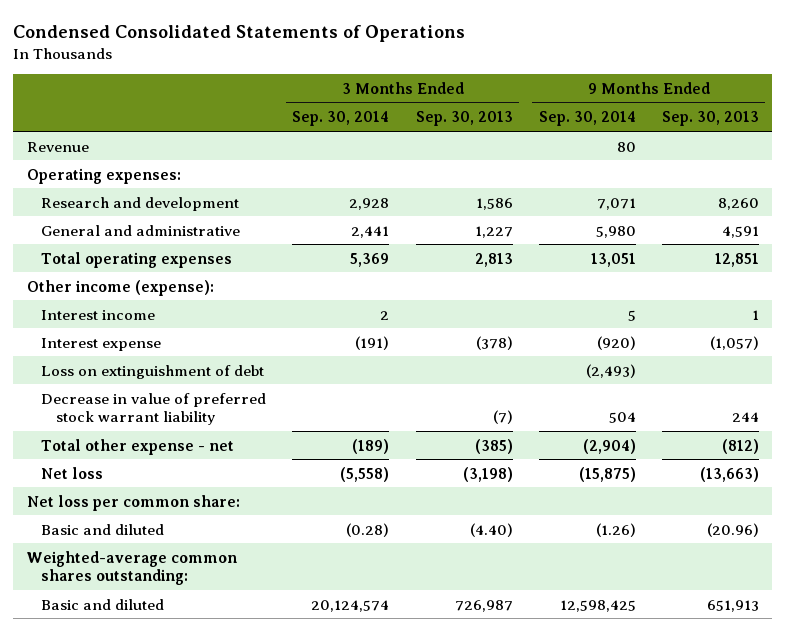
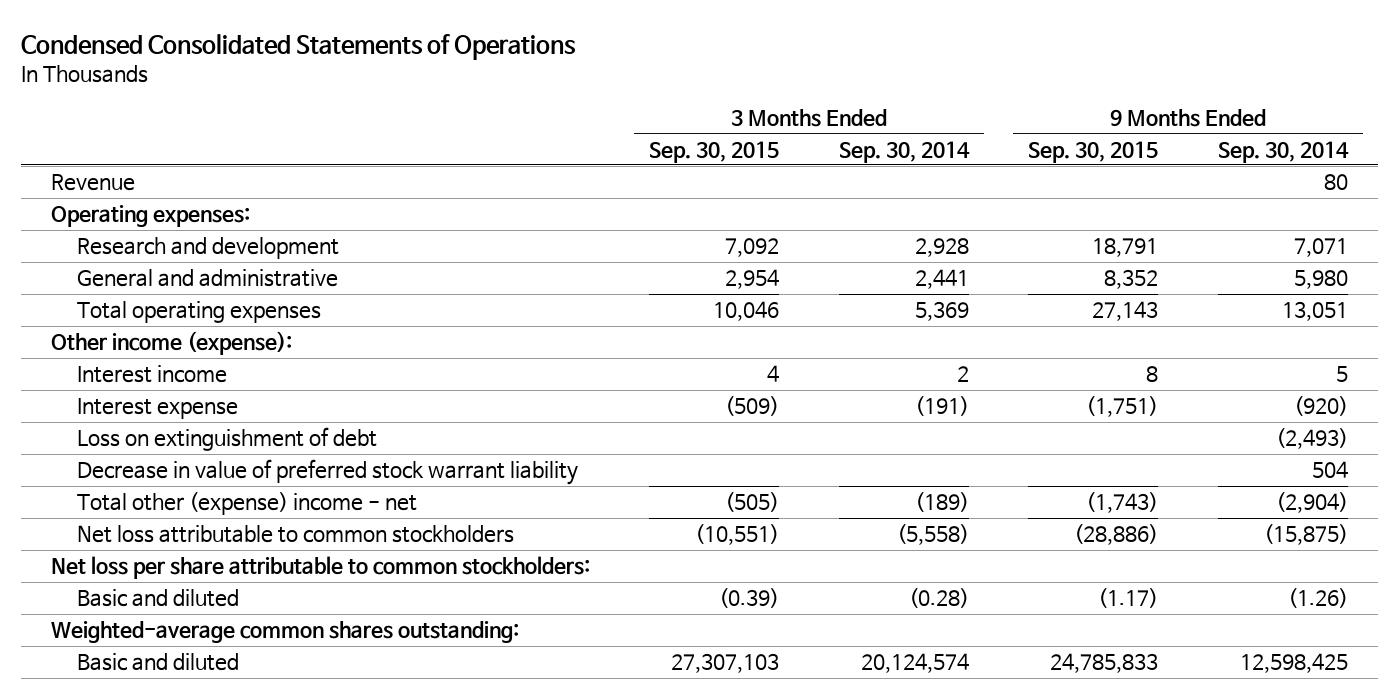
- | 3 Months Ended Sep. 30, 2014 | 3 Months Ended Sep. 30, 2013 | 9 Months Ended Sep. 30, 2014 | 9 Months Ended Sep. 30, 2013
+ | 3 Months Ended Sep. 30, 2015 | 3 Months Ended Sep. 30, 2014 | 9 Months Ended Sep. 30, 2015 | 9 Months Ended Sep. 30, 2014
- Total other expense - net | (189) | (385) | (2,904) | (812)
- Net loss | (5,558) | (3,198) | (15,875) | (13,663)
- Net loss per common share:
+ Total other (expense) income - net | (505) | (189) | (1,743) | (2,904)
+ Net loss attributable to common stockholders | (10,551) | (5,558) | (28,886) | (15,875)
+ Net loss per share attributable to common stockholders:

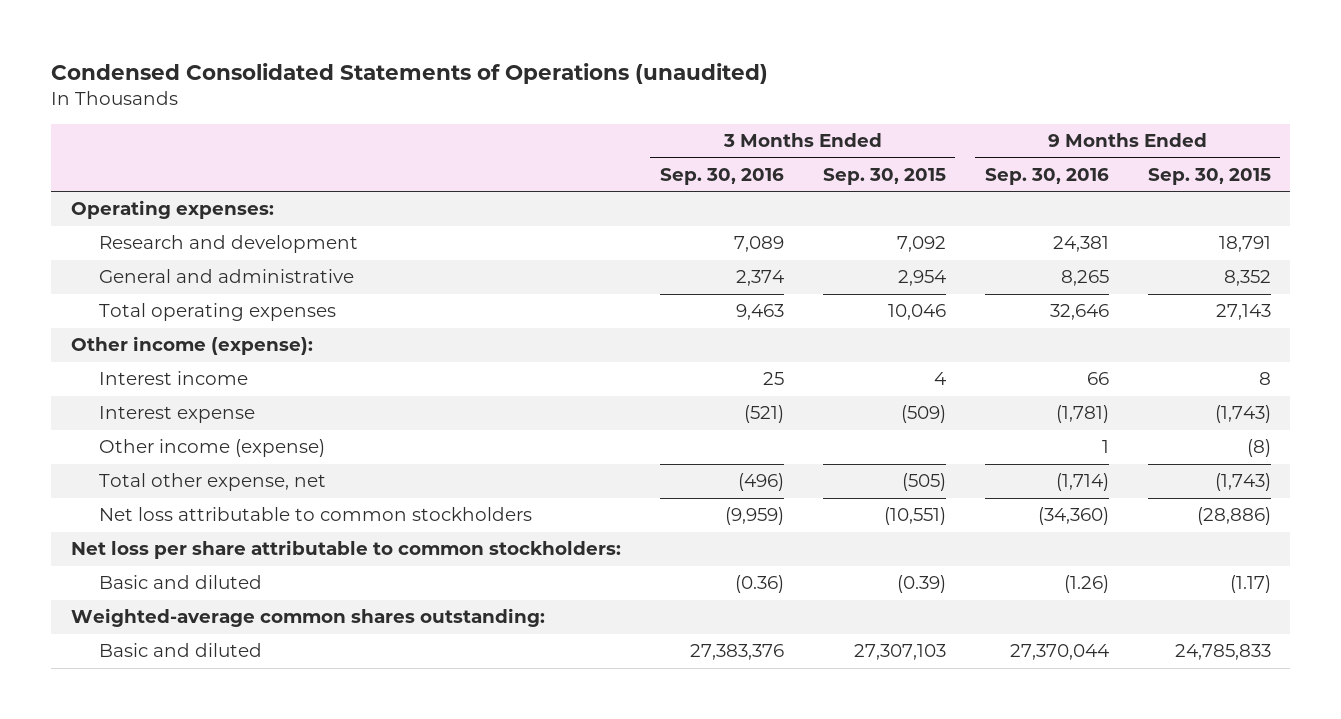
- Condensed Consolidated Statements of Operations
+ Condensed Consolidated Statements of Operations (unaudited)
- | 3 Months Ended Sep. 30, 2015 | 3 Months Ended Sep. 30, 2014 | 9 Months Ended Sep. 30, 2015 | 9 Months Ended Sep. 30, 2014
+ | 3 Months Ended Sep. 30, 2016 | 3 Months Ended Sep. 30, 2015 | 9 Months Ended Sep. 30, 2016 | 9 Months Ended Sep. 30, 2015
- Revenue | | | | 80
- Interest expense | (509) | (191) | (1,751) | (920)
- Loss on extinguishment of debt | | | | (2,493)
- Decrease in value of preferred stock warrant liability | | | | 504
- Total other (expense) income - net | (505) | (189) | (1,743) | (2,904)
+ Interest expense | (521) | (509) | (1,781) | (1,743)
+ Other income (expense) | | | 1 | (8)
+ Total other expense, net | (496) | (505) | (1,714) | (1,743)

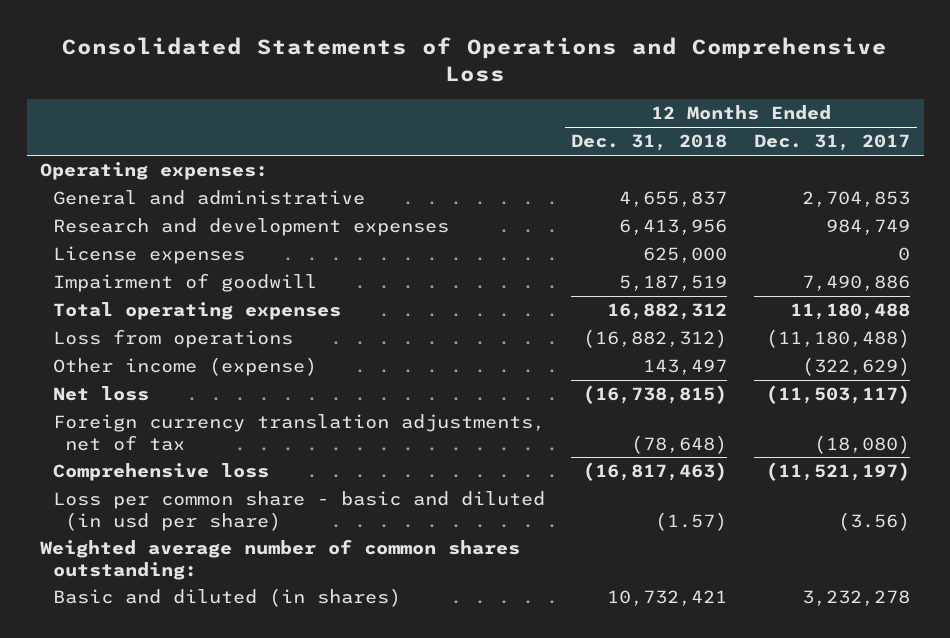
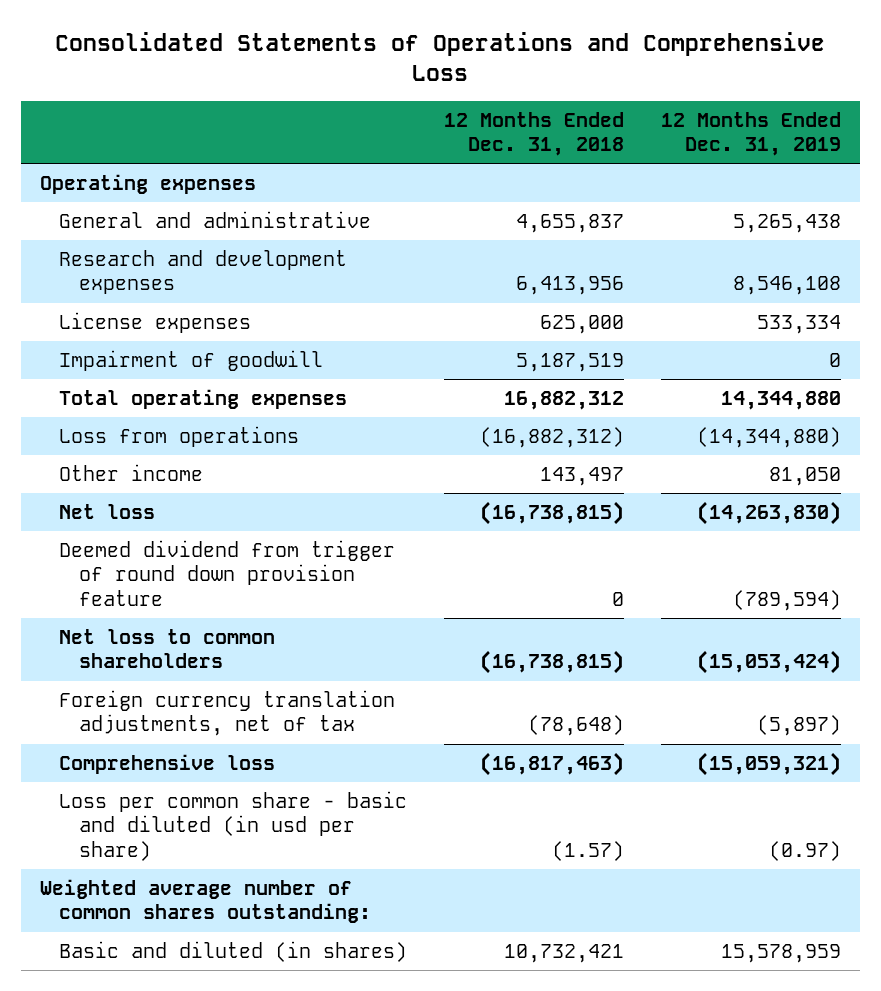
- | 12 Months Ended Dec. 31, 2018 | 12 Months Ended Dec. 31, 2017
+ | 12 Months Ended Dec. 31, 2018 | 12 Months Ended Dec. 31, 2019
- Operating expenses:
+ Operating expenses
- Other income (expense) | 143,497 | (322,629)
+ Other income | 143,497 | 81,050
+ Deemed dividend from trigger of round down provision feature | 0 | (789,594)
+ Net loss to common shareholders | (16,738,815) | (15,053,424)

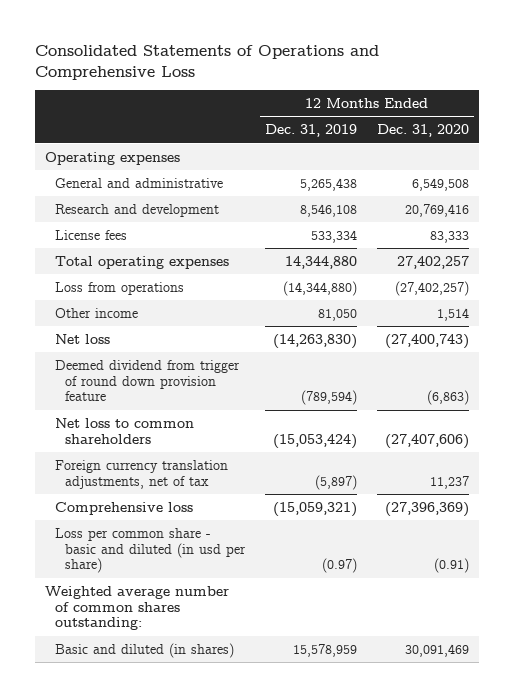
- | 12 Months Ended Dec. 31, 2018 | 12 Months Ended Dec. 31, 2019
+ | 12 Months Ended Dec. 31, 2019 | 12 Months Ended Dec. 31, 2020
- Research and development expenses | 6,413,956 | 8,546,108
- License expenses | 625,000 | 533,334
- Impairment of goodwill | 5,187,519 | 0
+ Research and development | 8,546,108 | 20,769,416
+ License fees | 533,334 | 83,333

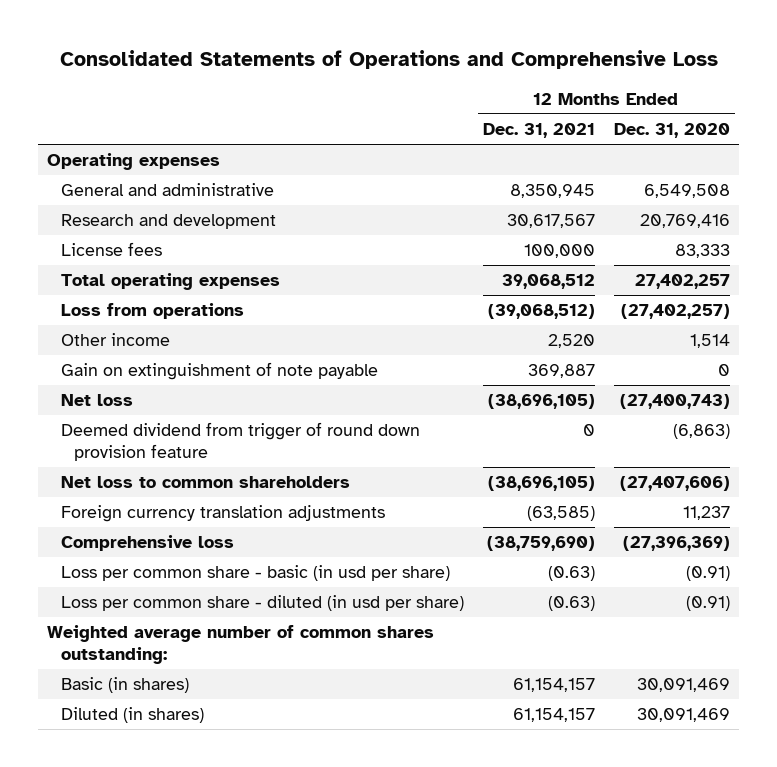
- | 12 Months Ended Dec. 31, 2019 | 12 Months Ended Dec. 31, 2020
+ | 12 Months Ended Dec. 31, 2021 | 12 Months Ended Dec. 31, 2020
+ Gain on extinguishment of note payable | 369,887 | 0
- Foreign currency translation adjustments, net of tax | (5,897) | 11,237
+ Foreign currency translation adjustments | (63,585) | 11,237
- Loss per common share - basic and diluted (in usd per share) | (0.97) | (0.91)
+ Loss per common share - basic (in usd per share) | (0.63) | (0.91)
+ Loss per common share - diluted (in usd per share) | (0.63) | (0.91)
- Basic and diluted (in shares) | 15,578,959 | 30,091,469
+ Basic (in shares) | 61,154,157 | 30,091,469
+ Diluted (in shares) | 61,154,157 | 30,091,469

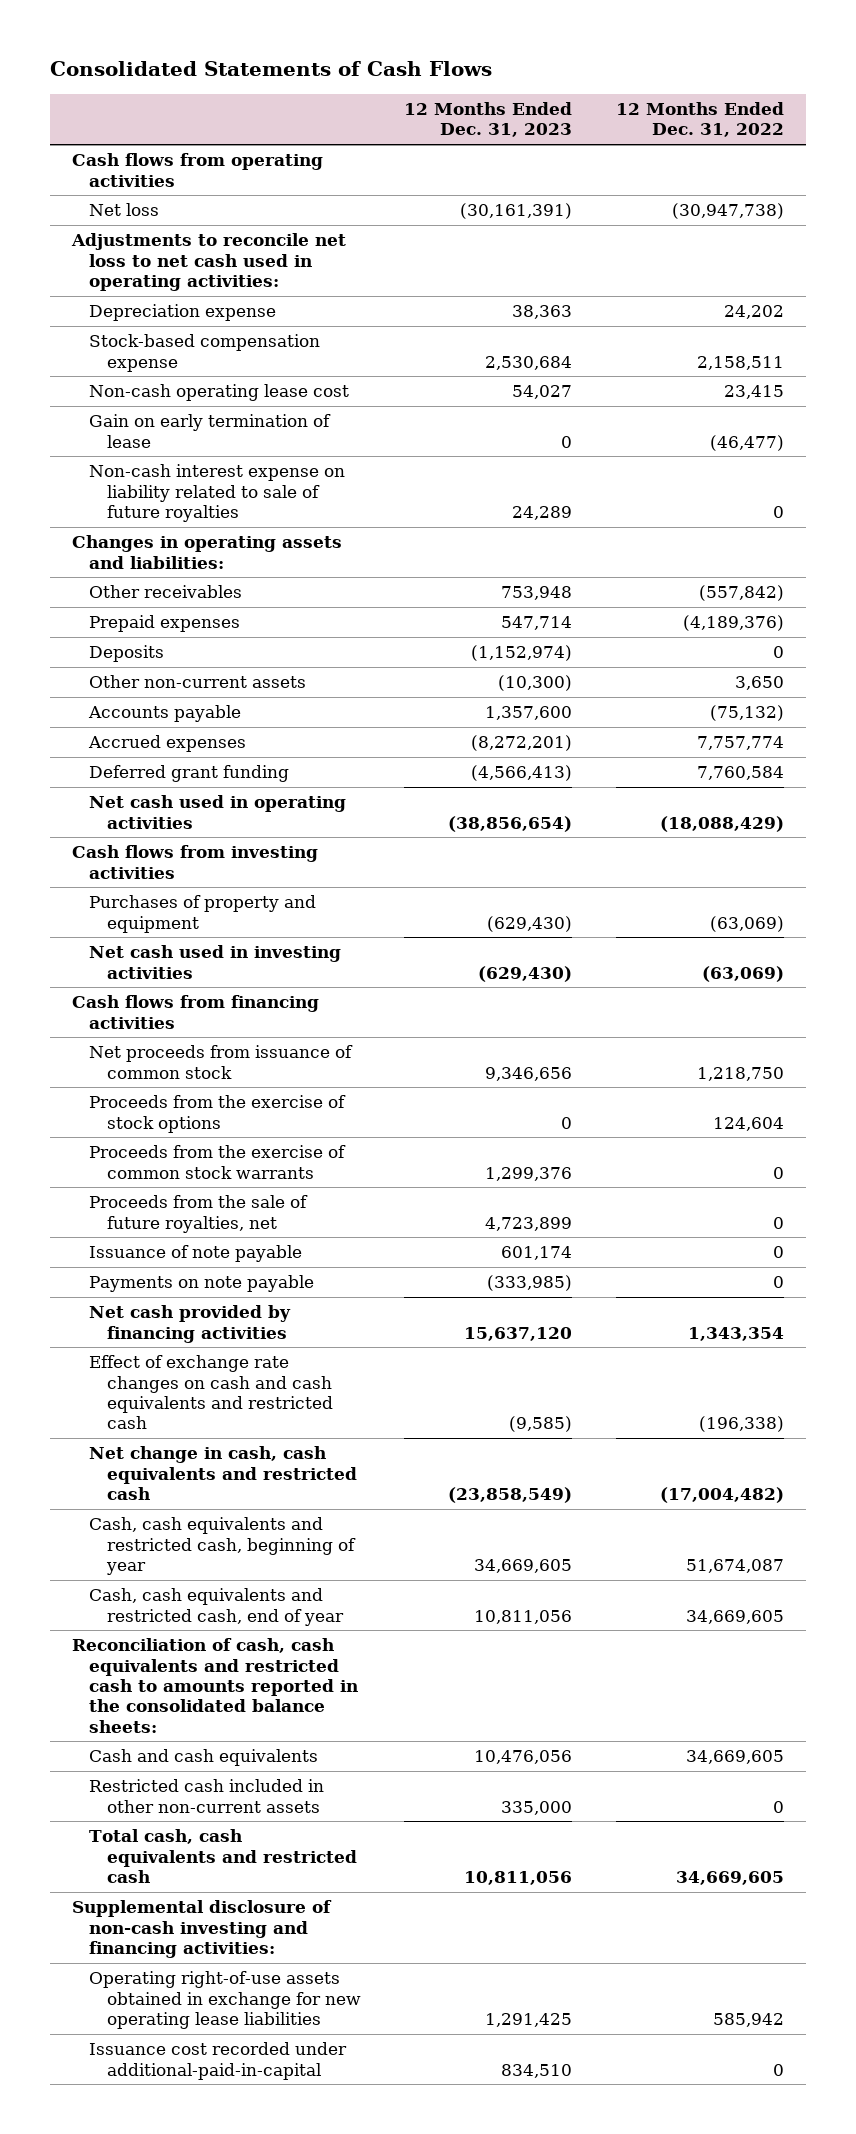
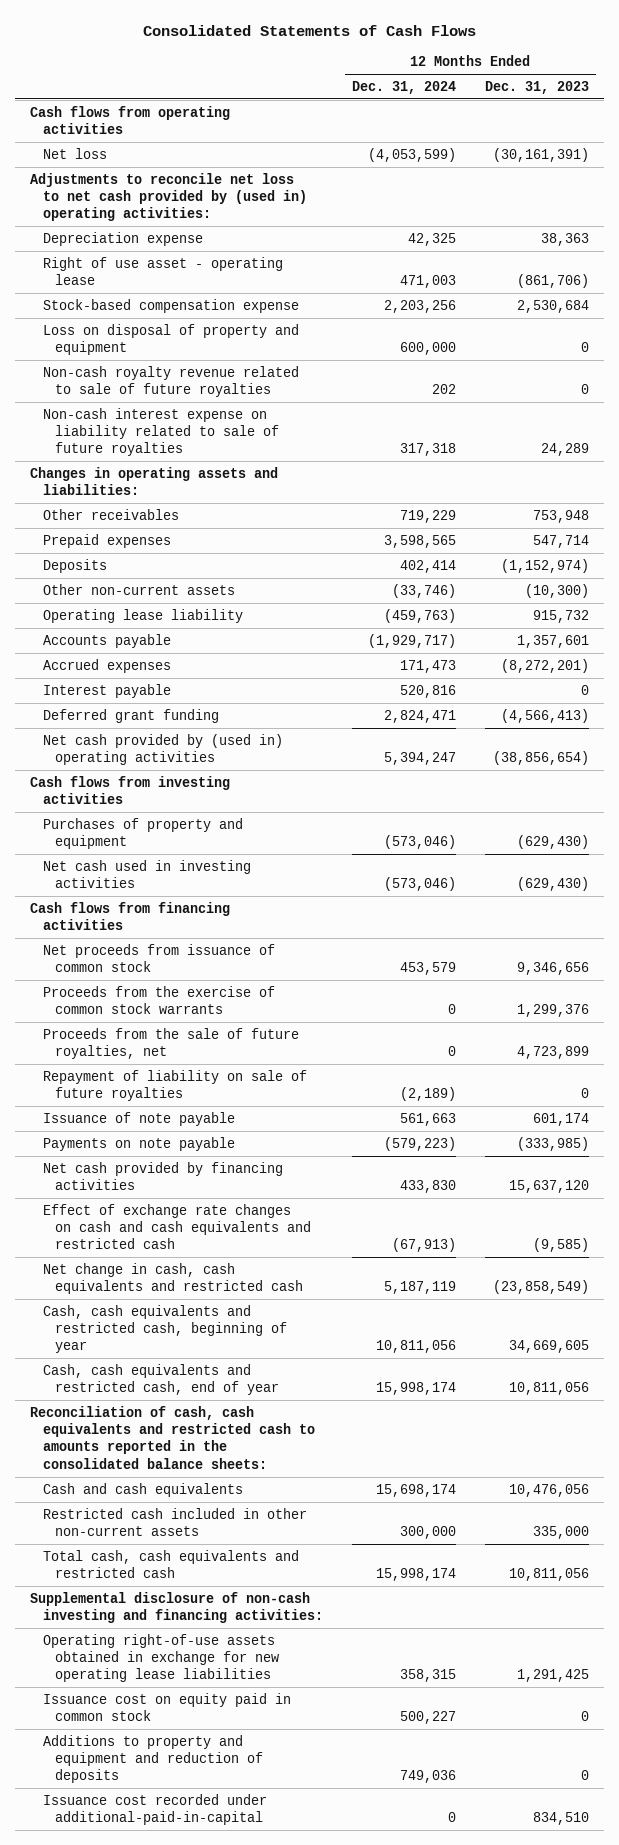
- | 12 Months Ended Dec. 31, 2023 | 12 Months Ended Dec. 31, 2022
+ | 12 Months Ended Dec. 31, 2024 | 12 Months Ended Dec. 31, 2023
- Adjustments to reconcile net loss to net cash used in operating activities:
+ Adjustments to reconcile net loss to net cash provided by (used in) operating activities:
+ Right of use asset - operating lease | 471,003 | (861,706)
- Non-cash operating lease cost | 54,027 | 23,415
- Gain on early termination of lease | 0 | (46,477)
+ Loss on disposal of property and equipment | 600,000 | 0
+ Non-cash royalty revenue related to sale of future royalties | 202 | 0
- Accounts payable | 1,357,600 | (75,132)
+ Operating lease liability | (459,763) | 915,732
+ Accounts payable | (1,929,717) | 1,357,601
+ Interest payable | 520,816 | 0
- Net cash used in operating activities | (38,856,654) | (18,088,429)
+ Net cash provided by (used in) operating activities | 5,394,247 | (38,856,654)
- Proceeds from the exercise of stock options | 0 | 124,604
+ Repayment of liability on sale of future royalties | (2,189) | 0
+ Issuance cost on equity paid in common stock | 500,227 | 0
+ Additions to property and equipment and reduction of deposits | 749,036 | 0

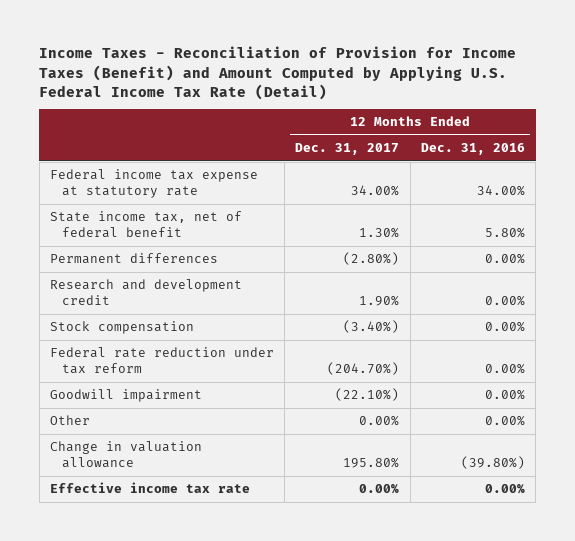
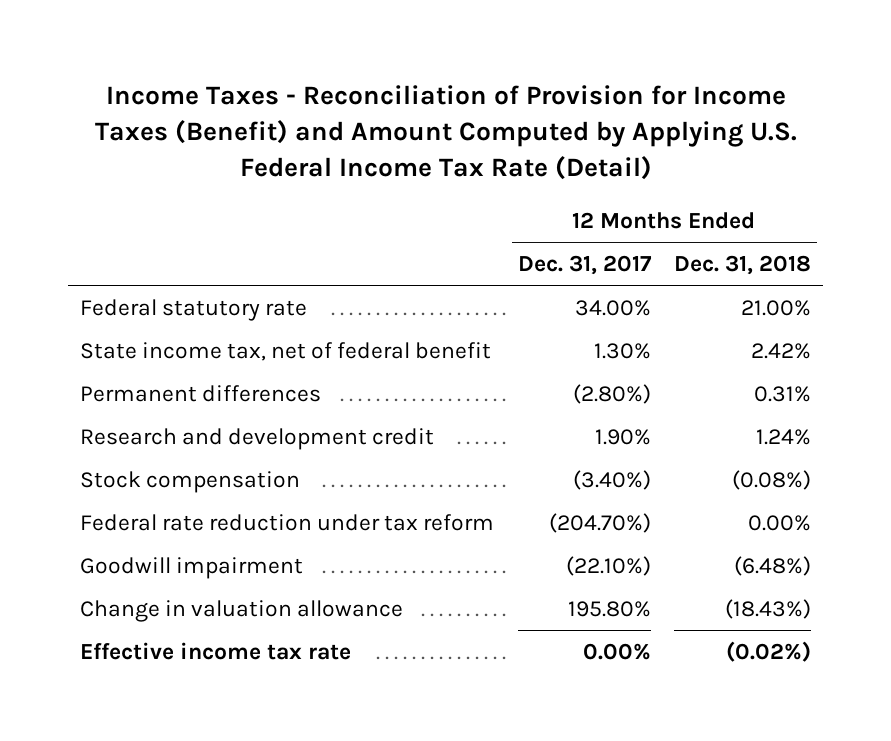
- | 12 Months Ended Dec. 31, 2017 | 12 Months Ended Dec. 31, 2016
+ | 12 Months Ended Dec. 31, 2017 | 12 Months Ended Dec. 31, 2018
- Federal income tax expense at statutory rate | 34.00% | 34.00%
+ Federal statutory rate | 34.00% | 21.00%
- Other | 0.00% | 0.00%

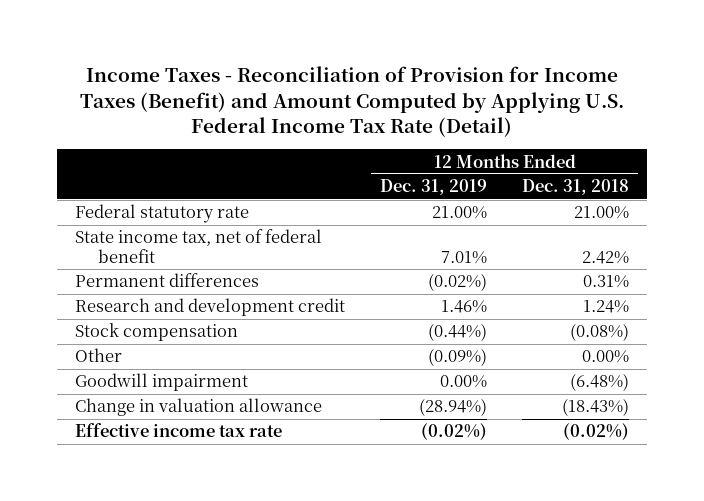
- | 12 Months Ended Dec. 31, 2017 | 12 Months Ended Dec. 31, 2018
+ | 12 Months Ended Dec. 31, 2019 | 12 Months Ended Dec. 31, 2018
- Federal rate reduction under tax reform | (204.70%) | 0.00%
+ Other | (0.09%) | 0.00%

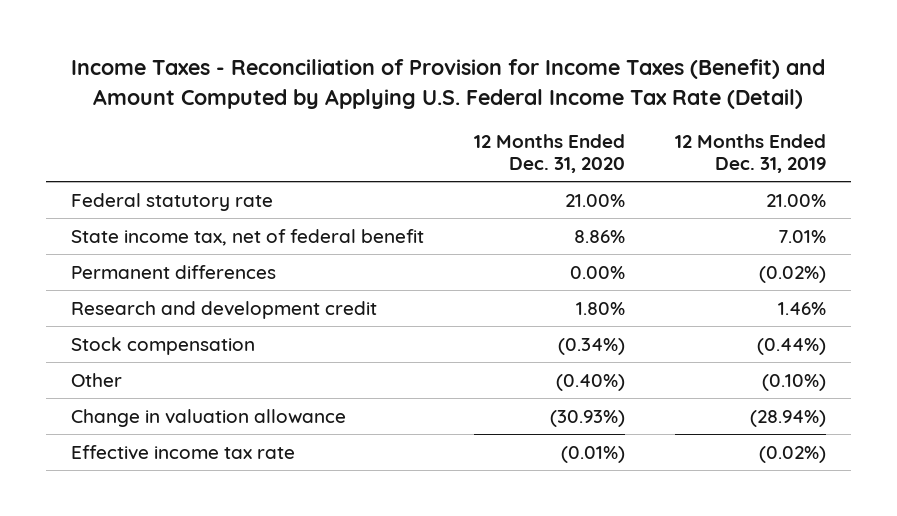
- | 12 Months Ended Dec. 31, 2019 | 12 Months Ended Dec. 31, 2018
+ | 12 Months Ended Dec. 31, 2020 | 12 Months Ended Dec. 31, 2019
- Other | (0.09%) | 0.00%
- Goodwill impairment | 0.00% | (6.48%)
+ Other | (0.40%) | (0.10%)

